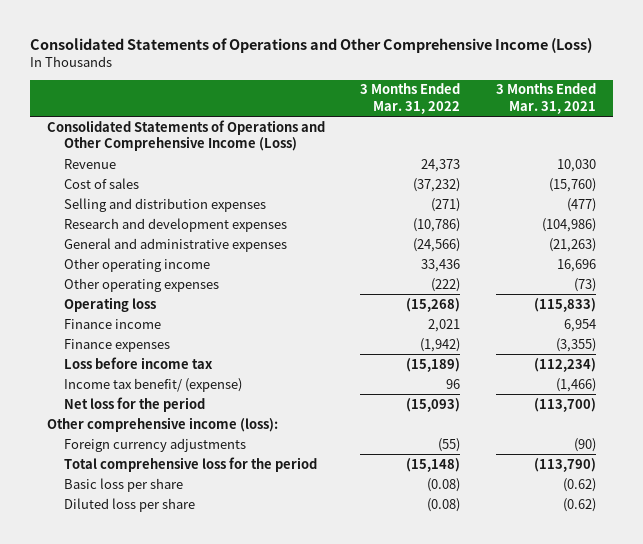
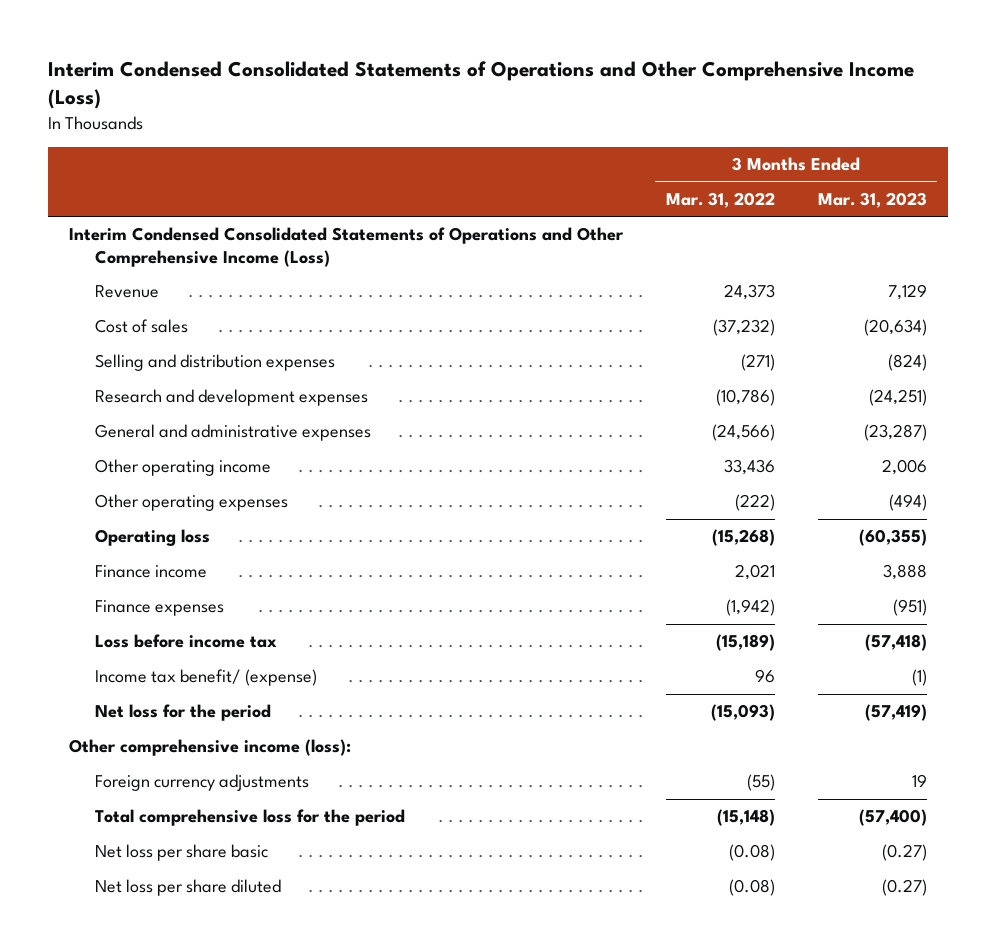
- Consolidated Statements of Operations and Other Comprehensive Income (Loss)
+ Interim Condensed Consolidated Statements of Operations and Other Comprehensive Income (Loss)
- | 3 Months Ended Mar. 31, 2022 | 3 Months Ended Mar. 31, 2021
+ | 3 Months Ended Mar. 31, 2022 | 3 Months Ended Mar. 31, 2023
- Consolidated Statements of Operations and Other Comprehensive Income (Loss)
+ Interim Condensed Consolidated Statements of Operations and Other Comprehensive Income (Loss)
- Basic loss per share | (0.08) | (0.62)
- Diluted loss per share | (0.08) | (0.62)
+ Net loss per share basic | (0.08) | (0.27)
+ Net loss per share diluted | (0.08) | (0.27)

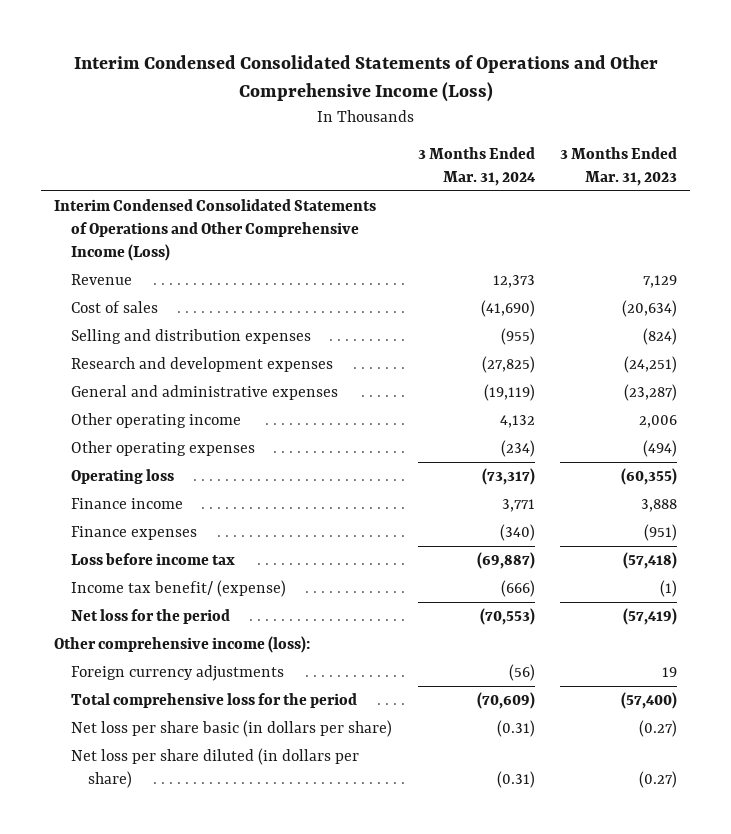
- | 3 Months Ended Mar. 31, 2022 | 3 Months Ended Mar. 31, 2023
+ | 3 Months Ended Mar. 31, 2024 | 3 Months Ended Mar. 31, 2023
- Net loss per share basic | (0.08) | (0.27)
- Net loss per share diluted | (0.08) | (0.27)
+ Net loss per share basic (in dollars per share) | (0.31) | (0.27)
+ Net loss per share diluted (in dollars per share) | (0.31) | (0.27)

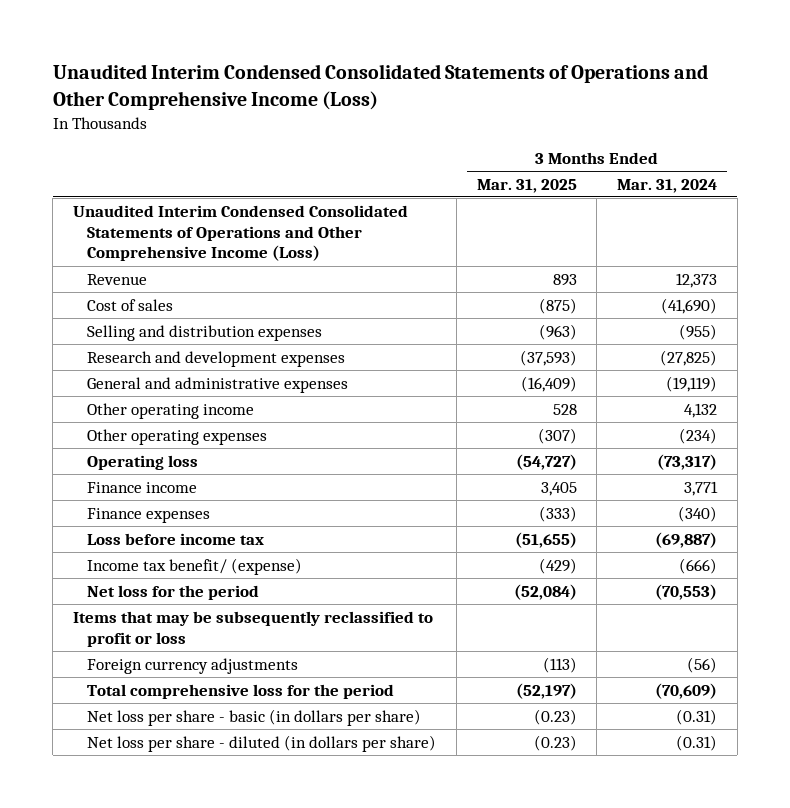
- Interim Condensed Consolidated Statements of Operations and Other Comprehensive Income (Loss)
+ Unaudited Interim Condensed Consolidated Statements of Operations and Other Comprehensive Income (Loss)
- | 3 Months Ended Mar. 31, 2024 | 3 Months Ended Mar. 31, 2023
+ | 3 Months Ended Mar. 31, 2025 | 3 Months Ended Mar. 31, 2024
- Interim Condensed Consolidated Statements of Operations and Other Comprehensive Income (Loss)
+ Unaudited Interim Condensed Consolidated Statements of Operations and Other Comprehensive Income (Loss)
- Other comprehensive income (loss):
+ Items that may be subsequently reclassified to profit or loss
- Net loss per share basic (in dollars per share) | (0.31) | (0.27)
- Net loss per share diluted (in dollars per share) | (0.31) | (0.27)
+ Net loss per share - basic (in dollars per share) | (0.23) | (0.31)
+ Net loss per share - diluted (in dollars per share) | (0.23) | (0.31)

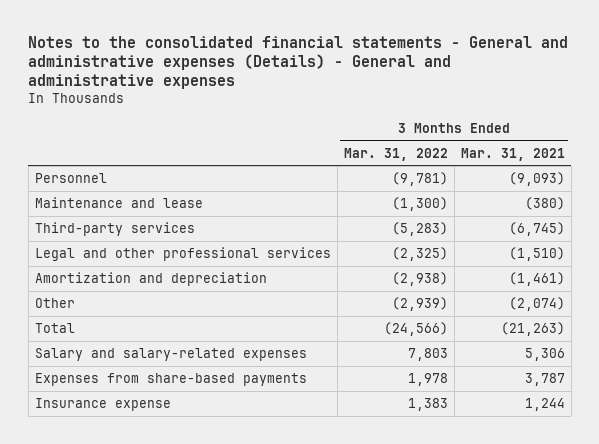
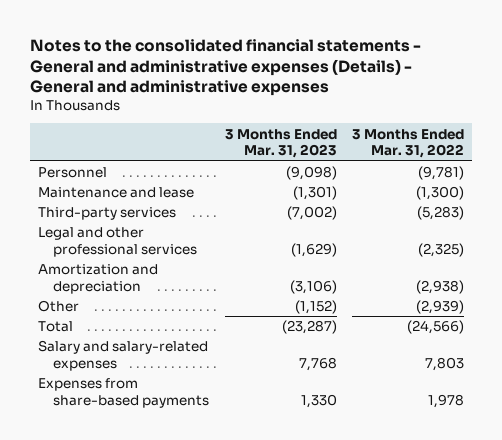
- | 3 Months Ended Mar. 31, 2022 | 3 Months Ended Mar. 31, 2021
+ | 3 Months Ended Mar. 31, 2023 | 3 Months Ended Mar. 31, 2022
- Insurance expense | 1,383 | 1,244

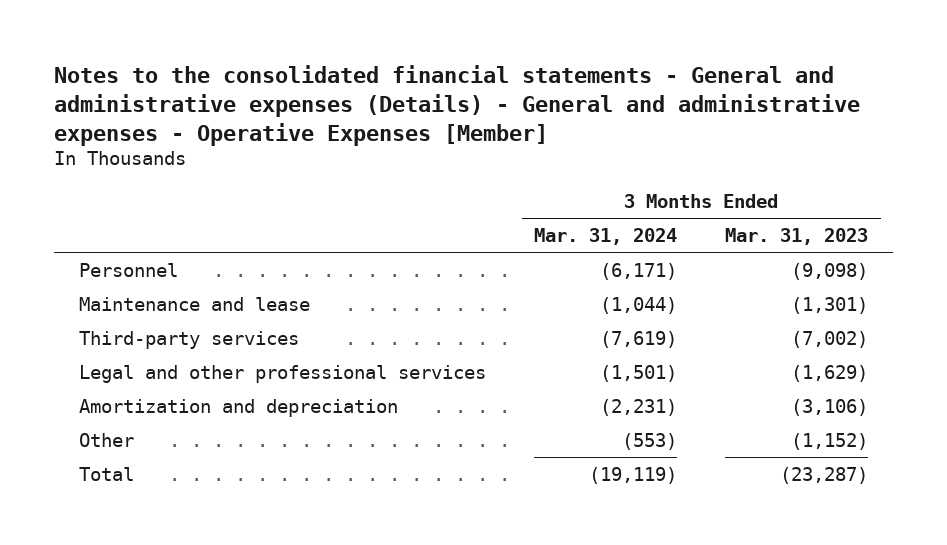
- Notes to the consolidated financial statements - General and administrative expenses (Details) - General and administrative expenses
+ Notes to the consolidated financial statements - General and administrative expenses (Details) - General and administrative expenses - Operative Expenses [Member]
- | 3 Months Ended Mar. 31, 2023 | 3 Months Ended Mar. 31, 2022
+ | 3 Months Ended Mar. 31, 2024 | 3 Months Ended Mar. 31, 2023
- Salary and salary-related expenses | 7,768 | 7,803
- Expenses from share-based payments | 1,330 | 1,978

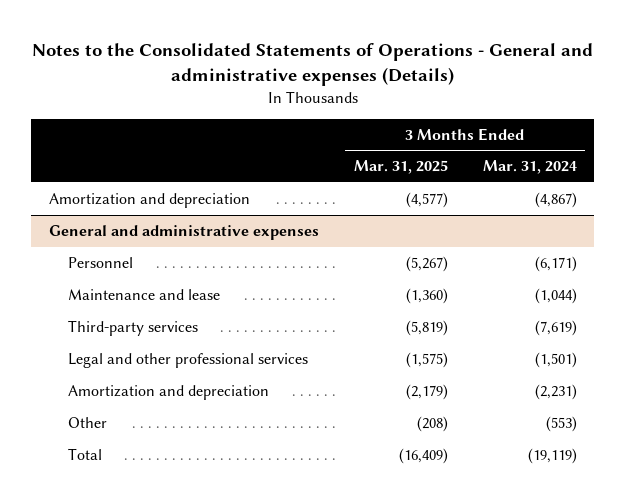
- Notes to the consolidated financial statements - General and administrative expenses (Details) - General and administrative expenses - Operative Expenses [Member]
+ Notes to the Consolidated Statements of Operations - General and administrative expenses (Details)
- | 3 Months Ended Mar. 31, 2024 | 3 Months Ended Mar. 31, 2023
+ | 3 Months Ended Mar. 31, 2025 | 3 Months Ended Mar. 31, 2024
+ Amortization and depreciation | (4,577) | (4,867)
+ General and administrative expenses

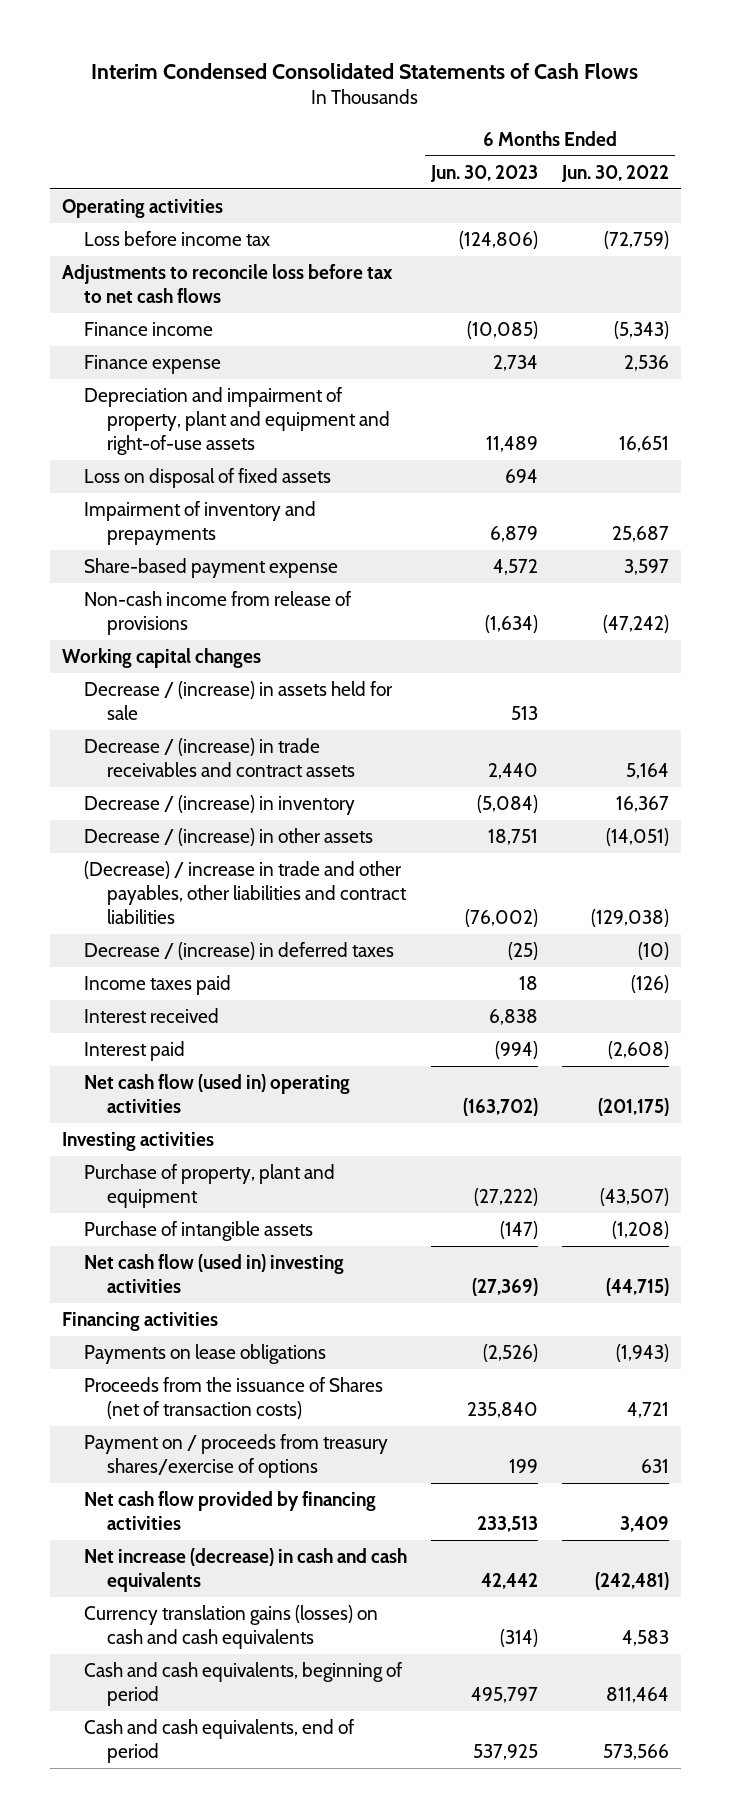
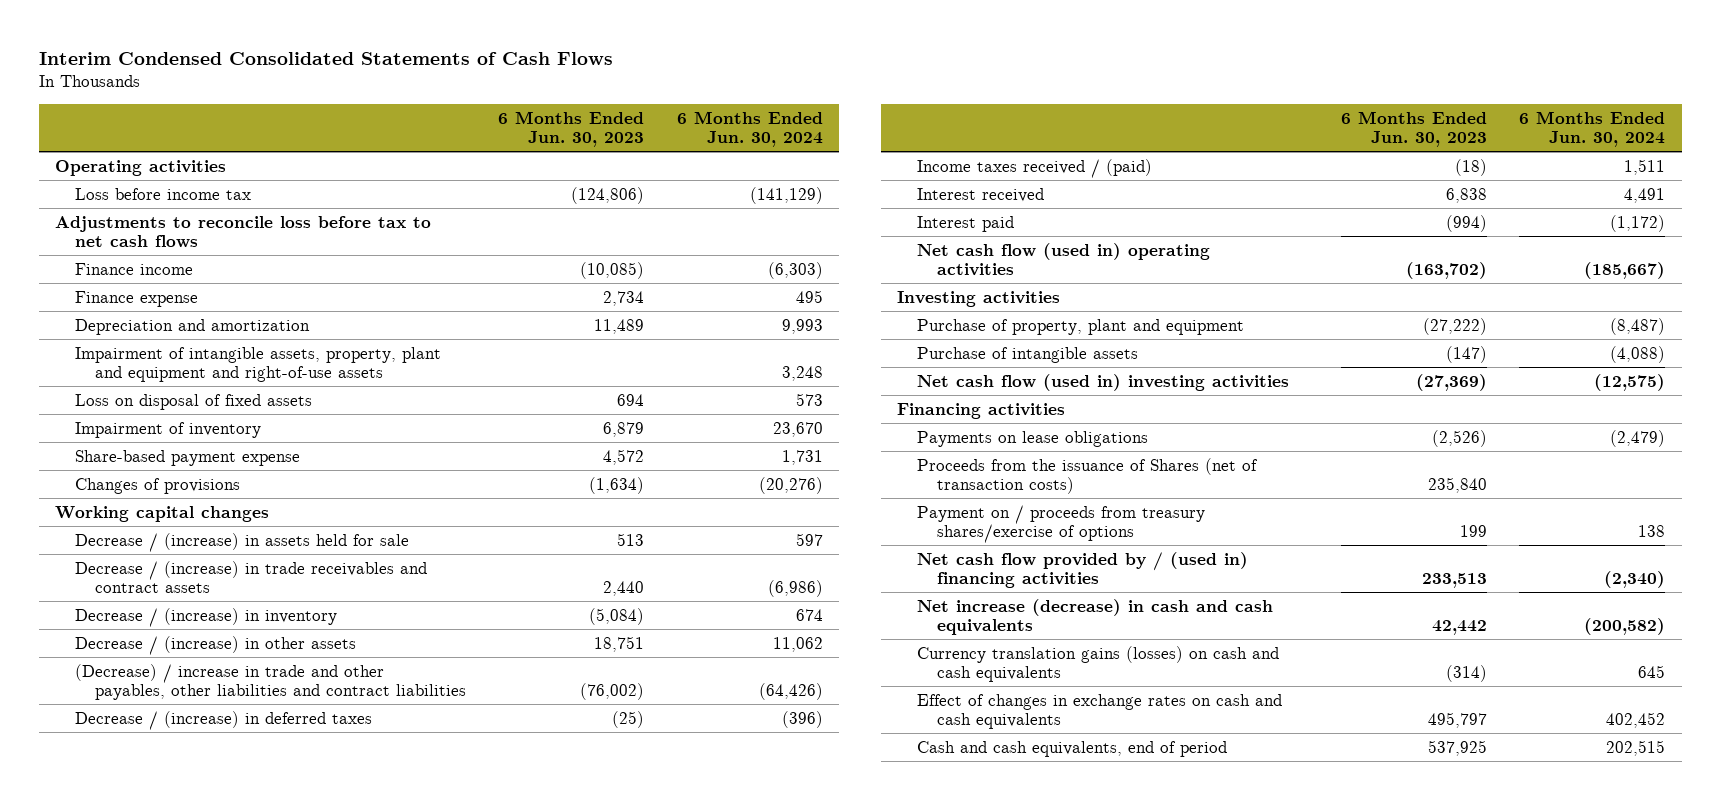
- | 6 Months Ended Jun. 30, 2023 | 6 Months Ended Jun. 30, 2022
+ | 6 Months Ended Jun. 30, 2023 | 6 Months Ended Jun. 30, 2024
- Depreciation and impairment of property, plant and equipment and right-of-use assets | 11,489 | 16,651
+ Depreciation and amortization | 11,489 | 9,993
+ Impairment of intangible assets, property, plant and equipment and right-of-use assets | | 3,248
- Impairment of inventory and prepayments | 6,879 | 25,687
+ Impairment of inventory | 6,879 | 23,670
- Non-cash income from release of provisions | (1,634) | (47,242)
+ Changes of provisions | (1,634) | (20,276)
- Income taxes paid | 18 | (126)
+ Income taxes received / (paid) | (18) | 1,511
- Net cash flow provided by financing activities | 233,513 | 3,409
+ Net cash flow provided by / (used in) financing activities | 233,513 | (2,340)
- Cash and cash equivalents, beginning of period | 495,797 | 811,464
+ Effect of changes in exchange rates on cash and cash equivalents | 495,797 | 402,452

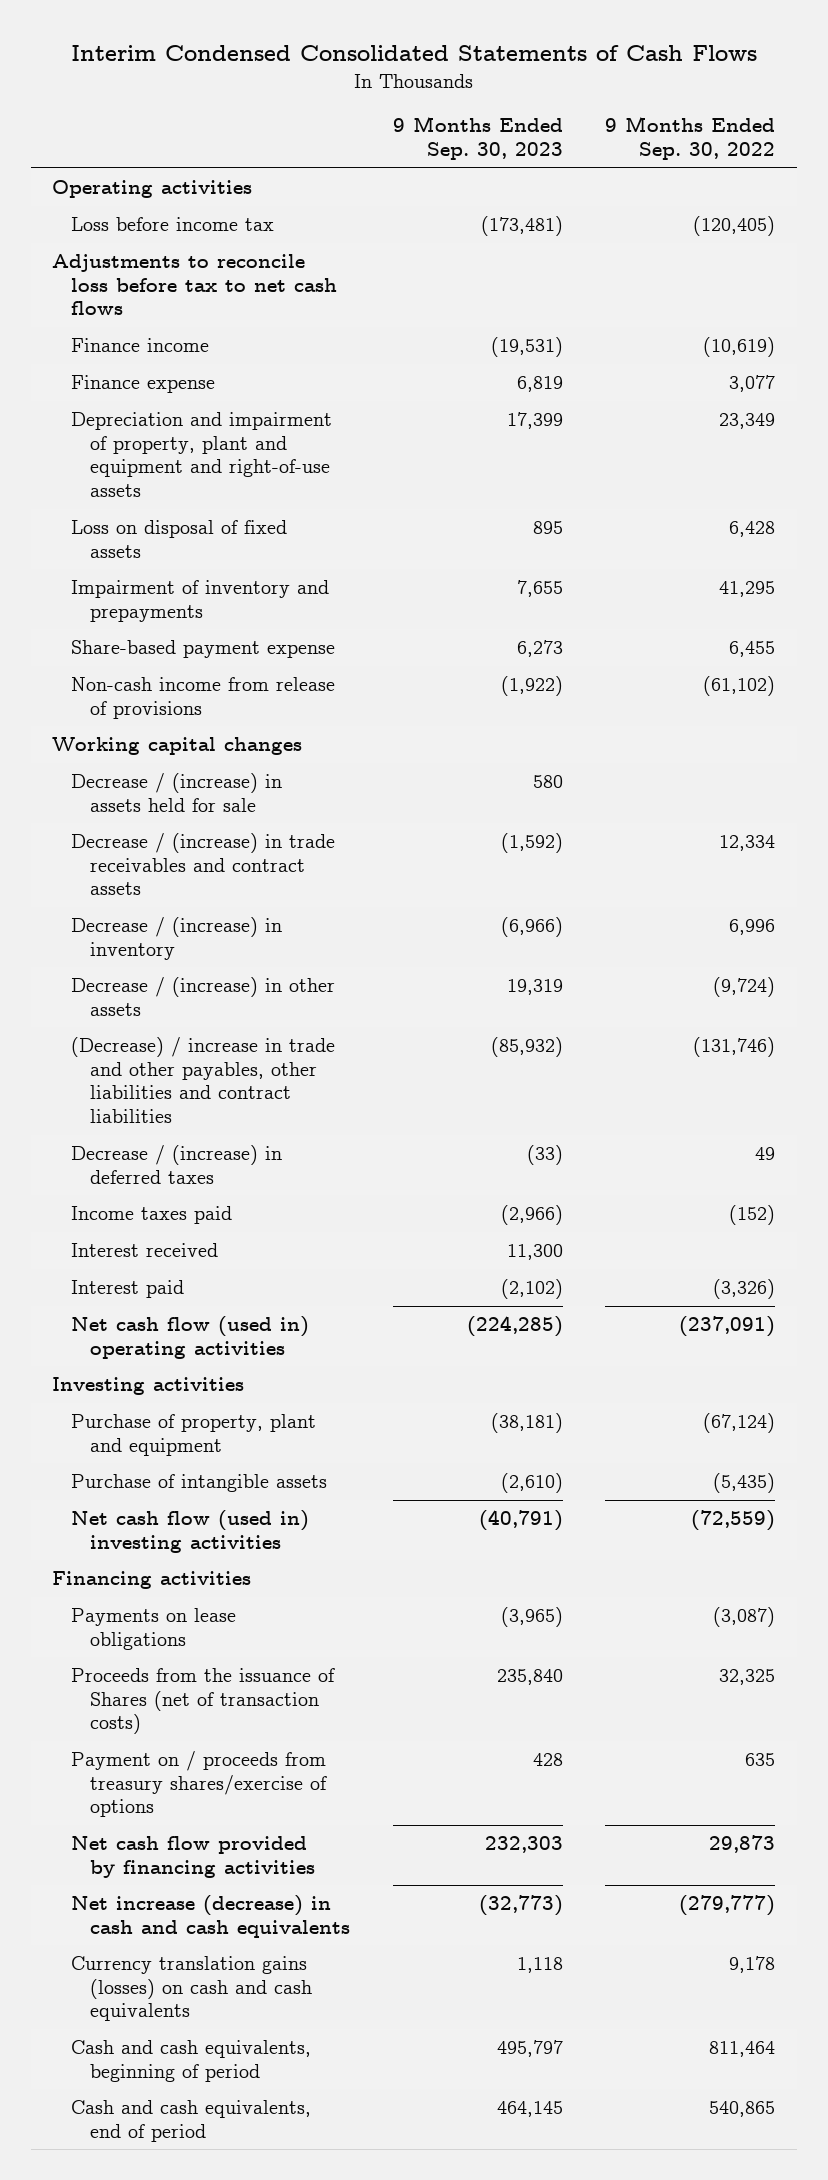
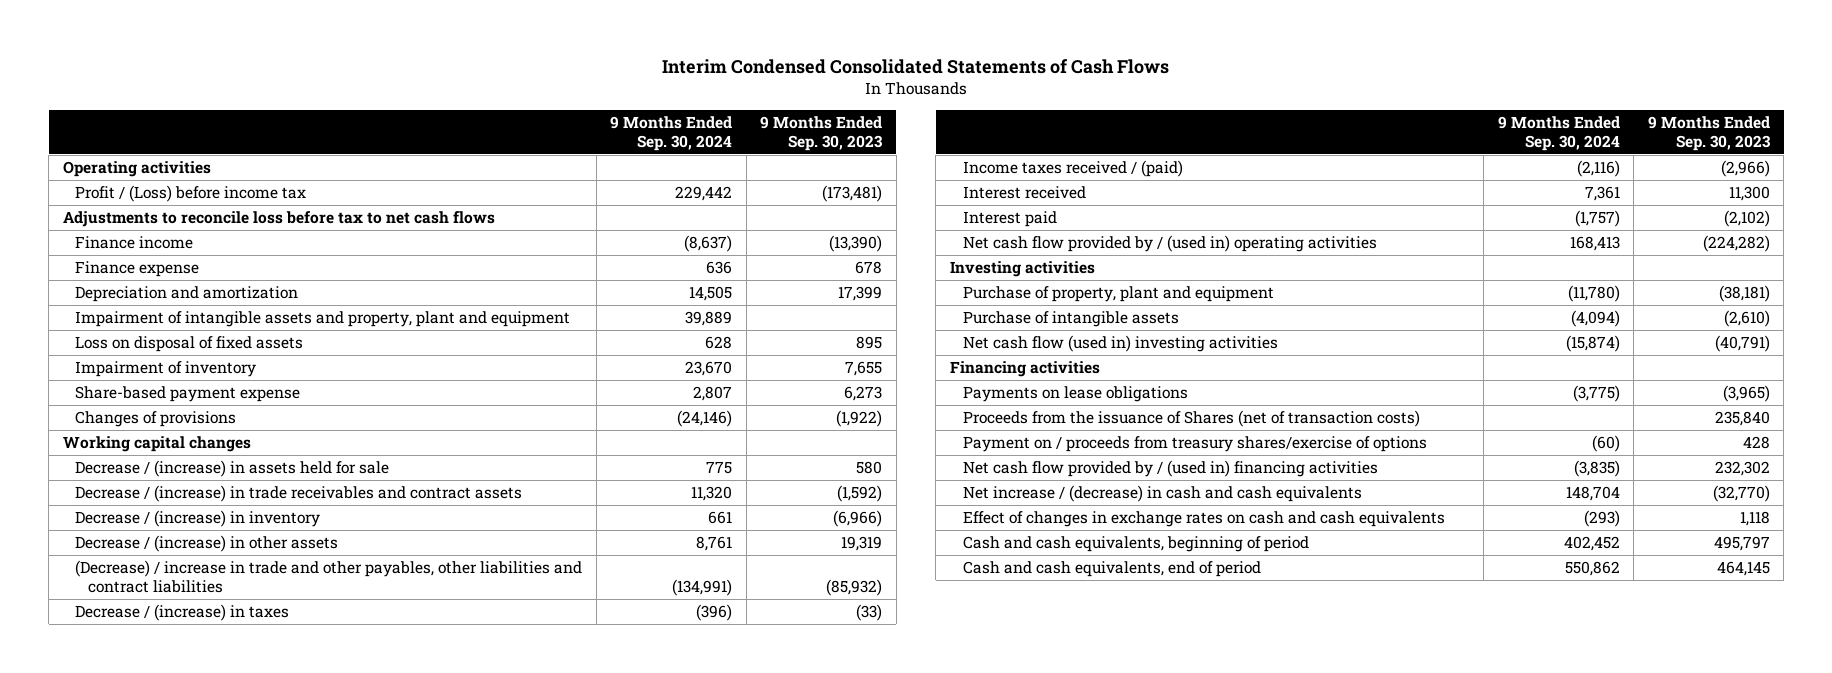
- | 9 Months Ended Sep. 30, 2023 | 9 Months Ended Sep. 30, 2022
+ | 9 Months Ended Sep. 30, 2024 | 9 Months Ended Sep. 30, 2023
- Loss before income tax | (173,481) | (120,405)
+ Profit / (Loss) before income tax | 229,442 | (173,481)
- Finance income | (19,531) | (10,619)
- Finance expense | 6,819 | 3,077
- Depreciation and impairment of property, plant and equipment and right-of-use assets | 17,399 | 23,349
+ Finance income | (8,637) | (13,390)
+ Finance expense | 636 | 678
+ Depreciation and amortization | 14,505 | 17,399
+ Impairment of intangible assets and property, plant and equipment | 39,889 |
- Impairment of inventory and prepayments | 7,655 | 41,295
+ Impairment of inventory | 23,670 | 7,655
- Non-cash income from release of provisions | (1,922) | (61,102)
+ Changes of provisions | (24,146) | (1,922)
- Decrease / (increase) in deferred taxes | (33) | 49
- Income taxes paid | (2,966) | (152)
+ Decrease / (increase) in taxes | (396) | (33)
+ Income taxes received / (paid) | (2,116) | (2,966)
- Net cash flow (used in) operating activities | (224,285) | (237,091)
+ Net cash flow provided by / (used in) operating activities | 168,413 | (224,282)
- Net cash flow provided by financing activities | 232,303 | 29,873
- Net increase (decrease) in cash and cash equivalents | (32,773) | (279,777)
- Currency translation gains (losses) on cash and cash equivalents | 1,118 | 9,178
+ Net cash flow provided by / (used in) financing activities | (3,835) | 232,302
+ Net increase / (decrease) in cash and cash equivalents | 148,704 | (32,770)
+ Effect of changes in exchange rates on cash and cash equivalents | (293) | 1,118

